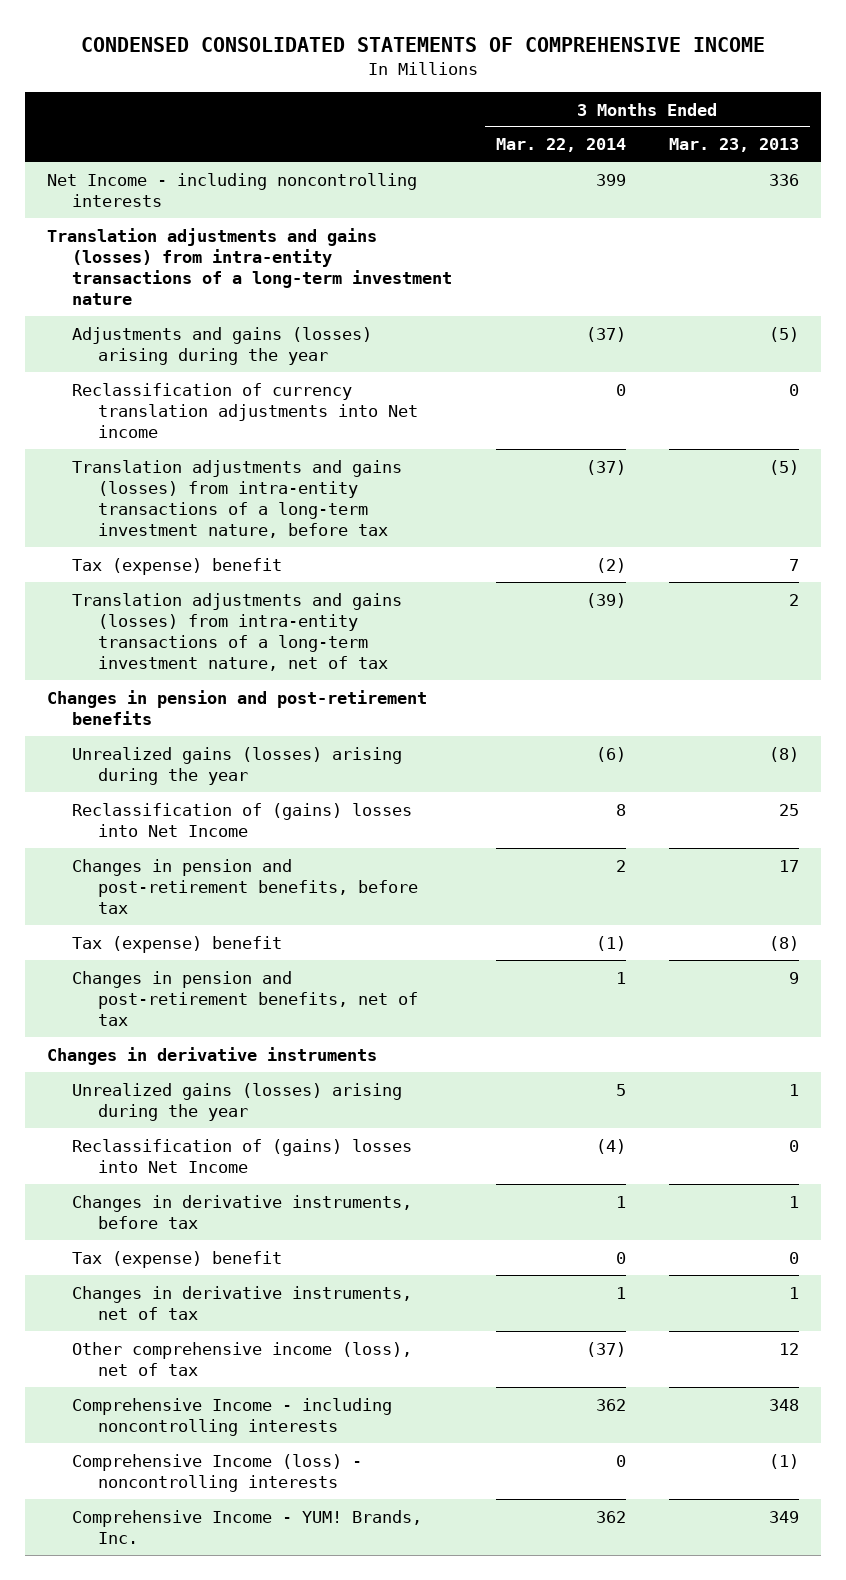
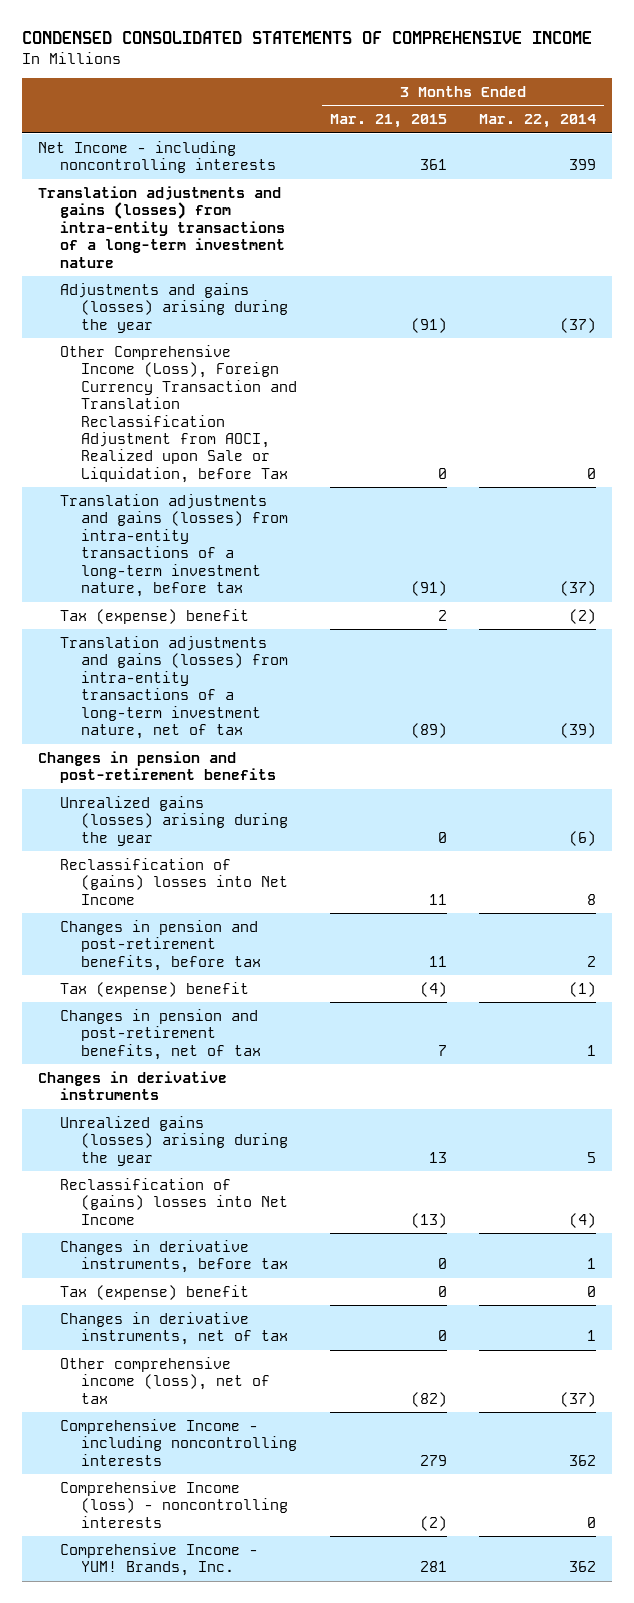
- | 3 Months Ended Mar. 22, 2014 | 3 Months Ended Mar. 23, 2013
+ | 3 Months Ended Mar. 21, 2015 | 3 Months Ended Mar. 22, 2014
- Reclassification of currency translation adjustments into Net income | 0 | 0
+ Other Comprehensive Income (Loss), Foreign Currency Transaction and Translation Reclassification Adjustment from AOCI, Realized upon Sale or Liquidation, before Tax | 0 | 0

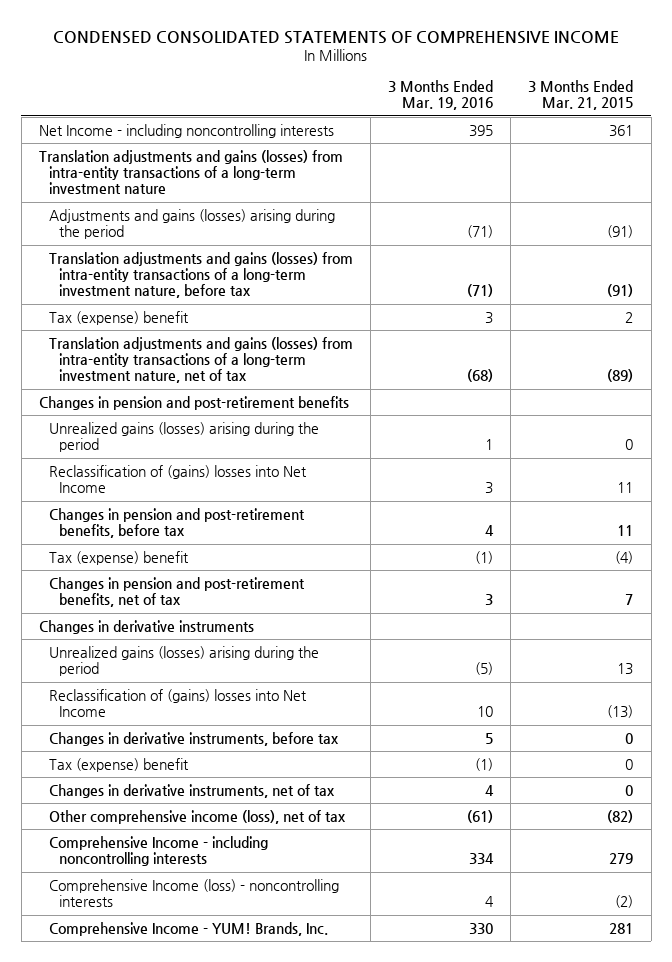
- | 3 Months Ended Mar. 21, 2015 | 3 Months Ended Mar. 22, 2014
+ | 3 Months Ended Mar. 19, 2016 | 3 Months Ended Mar. 21, 2015
- Adjustments and gains (losses) arising during the year | (91) | (37)
- Other Comprehensive Income (Loss), Foreign Currency Transaction and Translation Reclassification Adjustment from AOCI, Realized upon Sale or Liquidation, before Tax | 0 | 0
+ Adjustments and gains (losses) arising during the period | (71) | (91)
- Unrealized gains (losses) arising during the year | 0 | (6)
+ Unrealized gains (losses) arising during the period | 1 | 0
- Unrealized gains (losses) arising during the year | 13 | 5
+ Unrealized gains (losses) arising during the period | (5) | 13

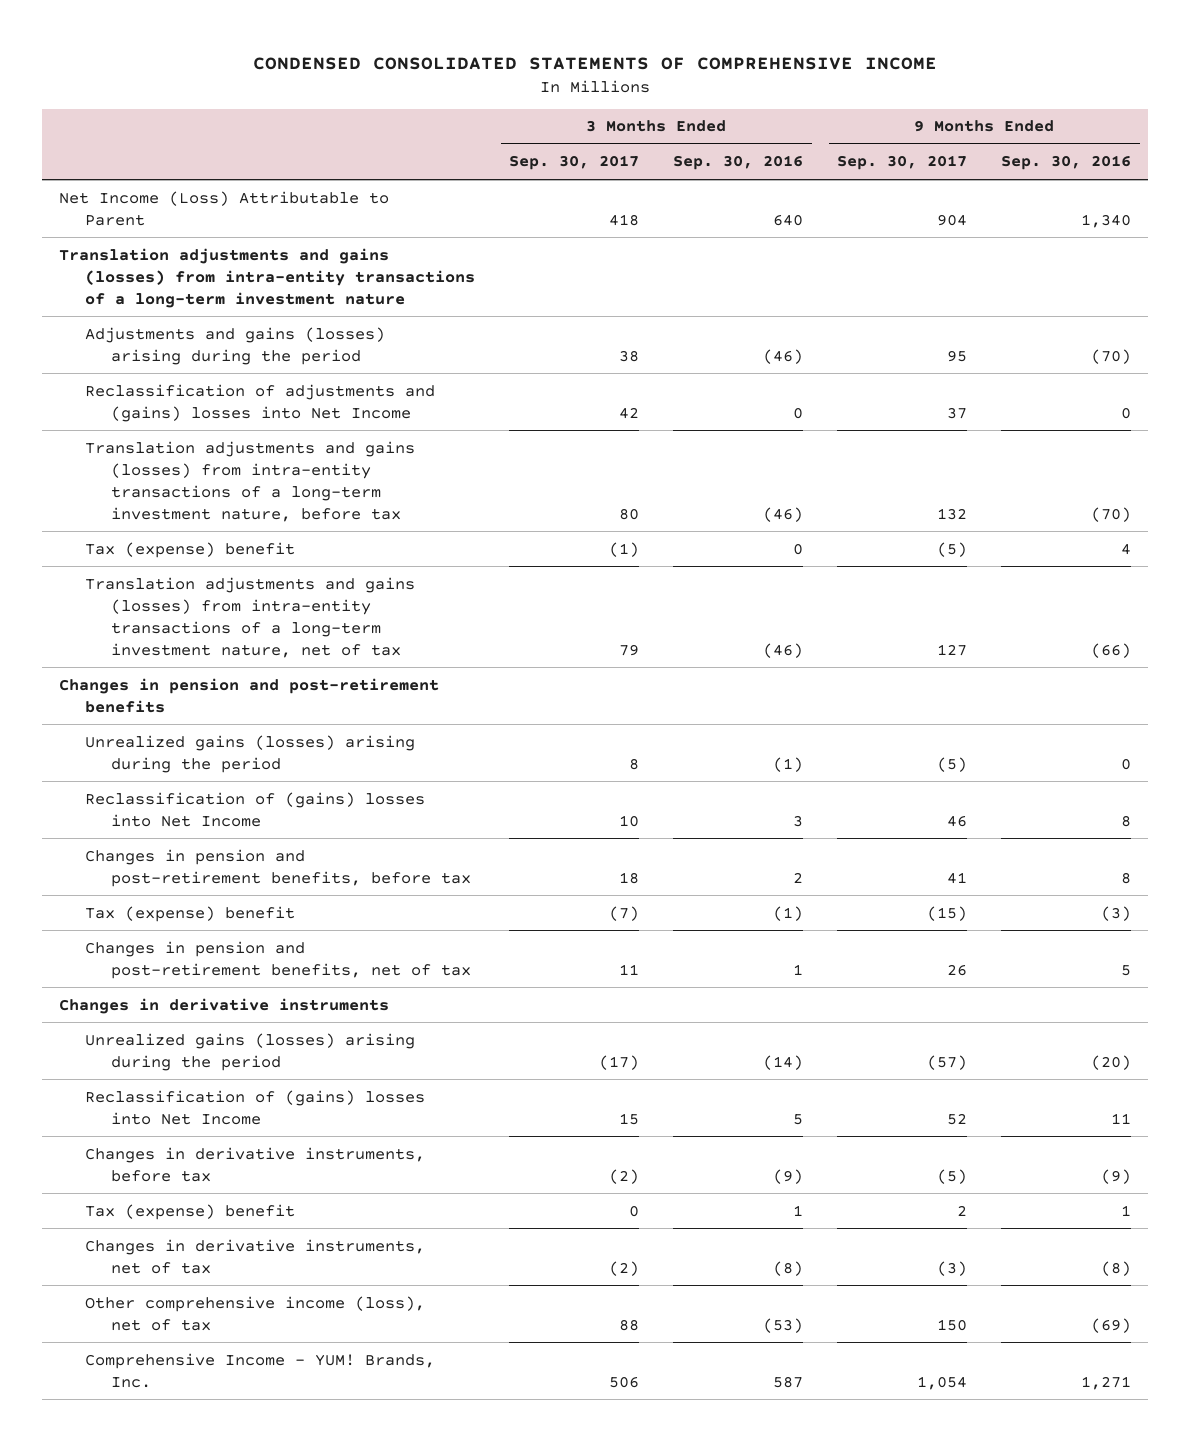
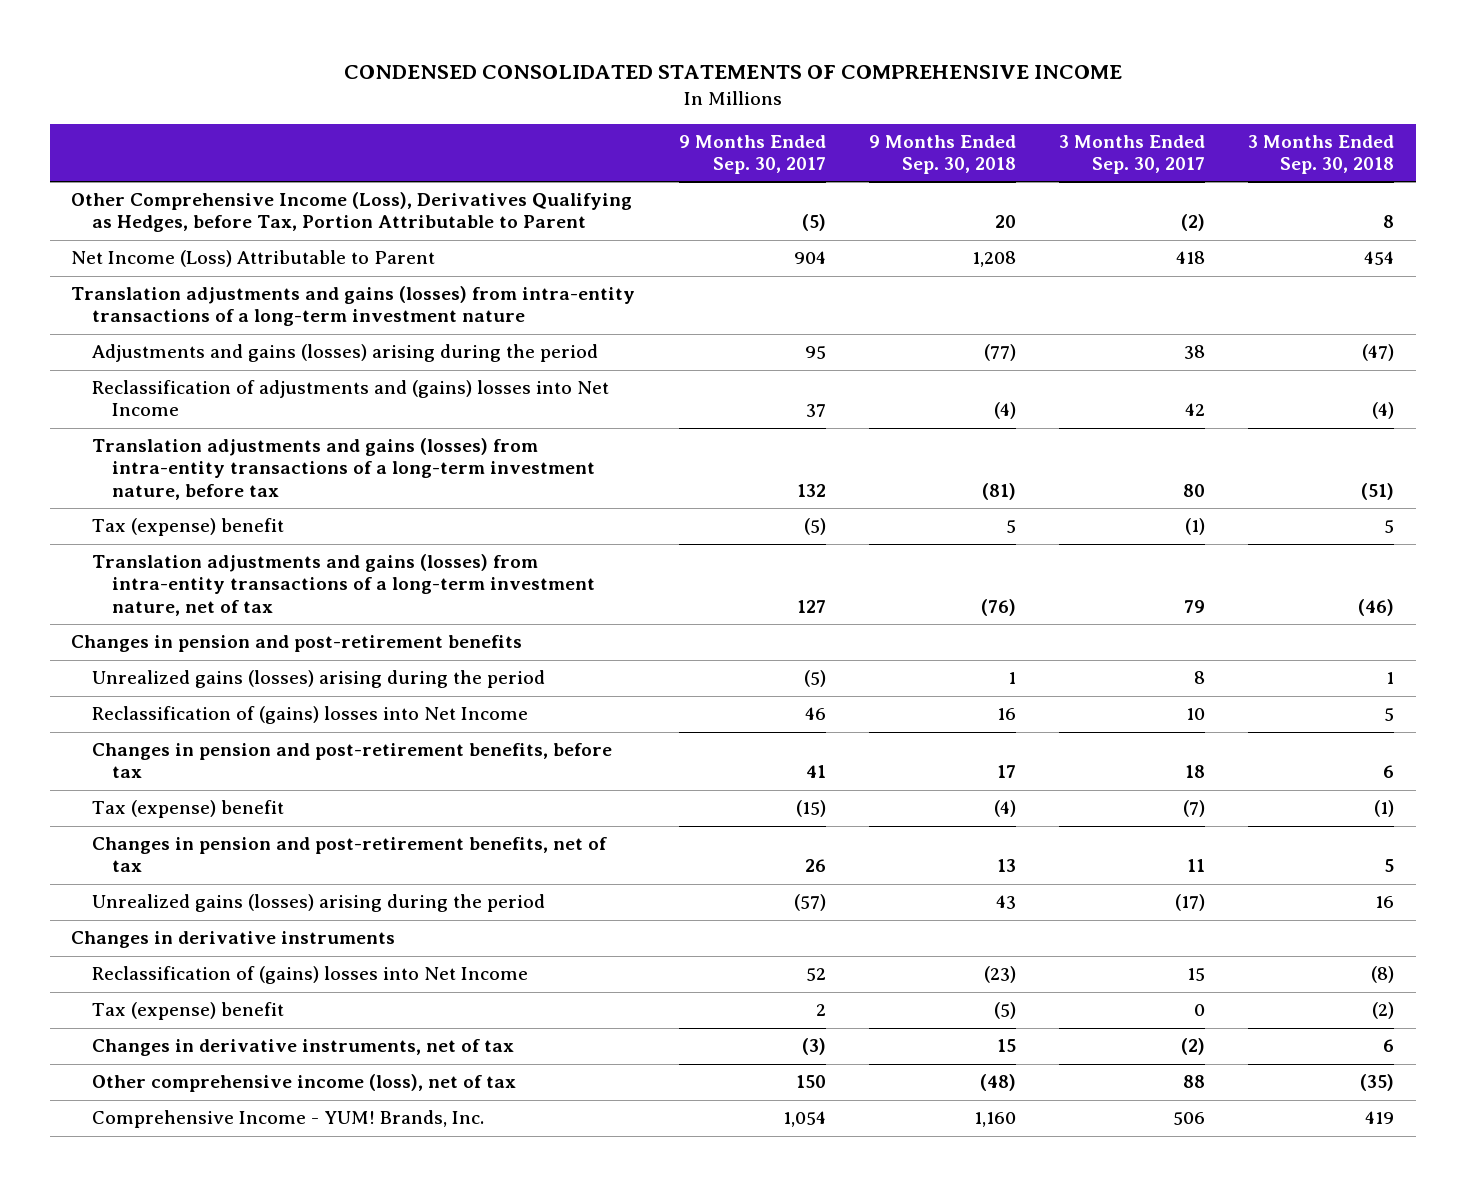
- | 3 Months Ended Sep. 30, 2017 | 3 Months Ended Sep. 30, 2016 | 9 Months Ended Sep. 30, 2017 | 9 Months Ended Sep. 30, 2016
+ | 9 Months Ended Sep. 30, 2017 | 9 Months Ended Sep. 30, 2018 | 3 Months Ended Sep. 30, 2017 | 3 Months Ended Sep. 30, 2018
+ Other Comprehensive Income (Loss), Derivatives Qualifying as Hedges, before Tax, Portion Attributable to Parent | (5) | 20 | (2) | 8
moved down: Changes in derivative instruments
- Changes in derivative instruments, before tax | (2) | (9) | (5) | (9)

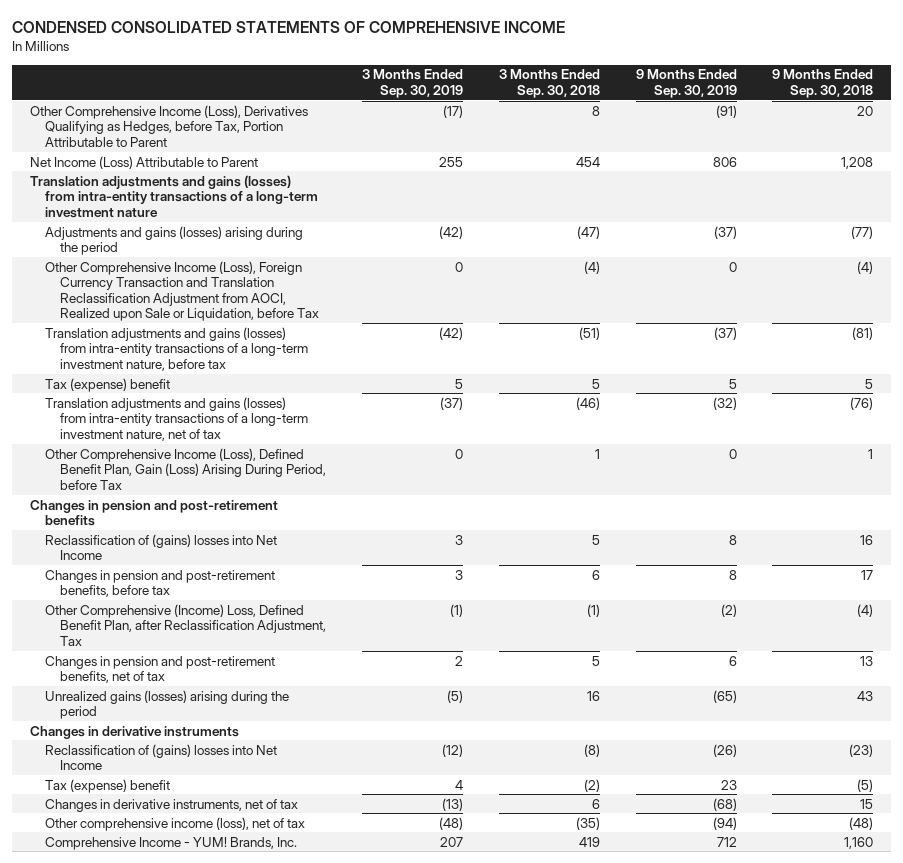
- | 9 Months Ended Sep. 30, 2017 | 9 Months Ended Sep. 30, 2018 | 3 Months Ended Sep. 30, 2017 | 3 Months Ended Sep. 30, 2018
+ | 3 Months Ended Sep. 30, 2019 | 3 Months Ended Sep. 30, 2018 | 9 Months Ended Sep. 30, 2019 | 9 Months Ended Sep. 30, 2018
- Reclassification of adjustments and (gains) losses into Net Income | 37 | (4) | 42 | (4)
+ Other Comprehensive Income (Loss), Foreign Currency Transaction and Translation Reclassification Adjustment from AOCI, Realized upon Sale or Liquidation, before Tax | 0 | (4) | 0 | (4)
+ Other Comprehensive Income (Loss), Defined Benefit Plan, Gain (Loss) Arising During Period, before Tax | 0 | 1 | 0 | 1
- Unrealized gains (losses) arising during the period | (5) | 1 | 8 | 1
- Tax (expense) benefit | (15) | (4) | (7) | (1)
+ Other Comprehensive (Income) Loss, Defined Benefit Plan, after Reclassification Adjustment, Tax | (1) | (1) | (2) | (4)

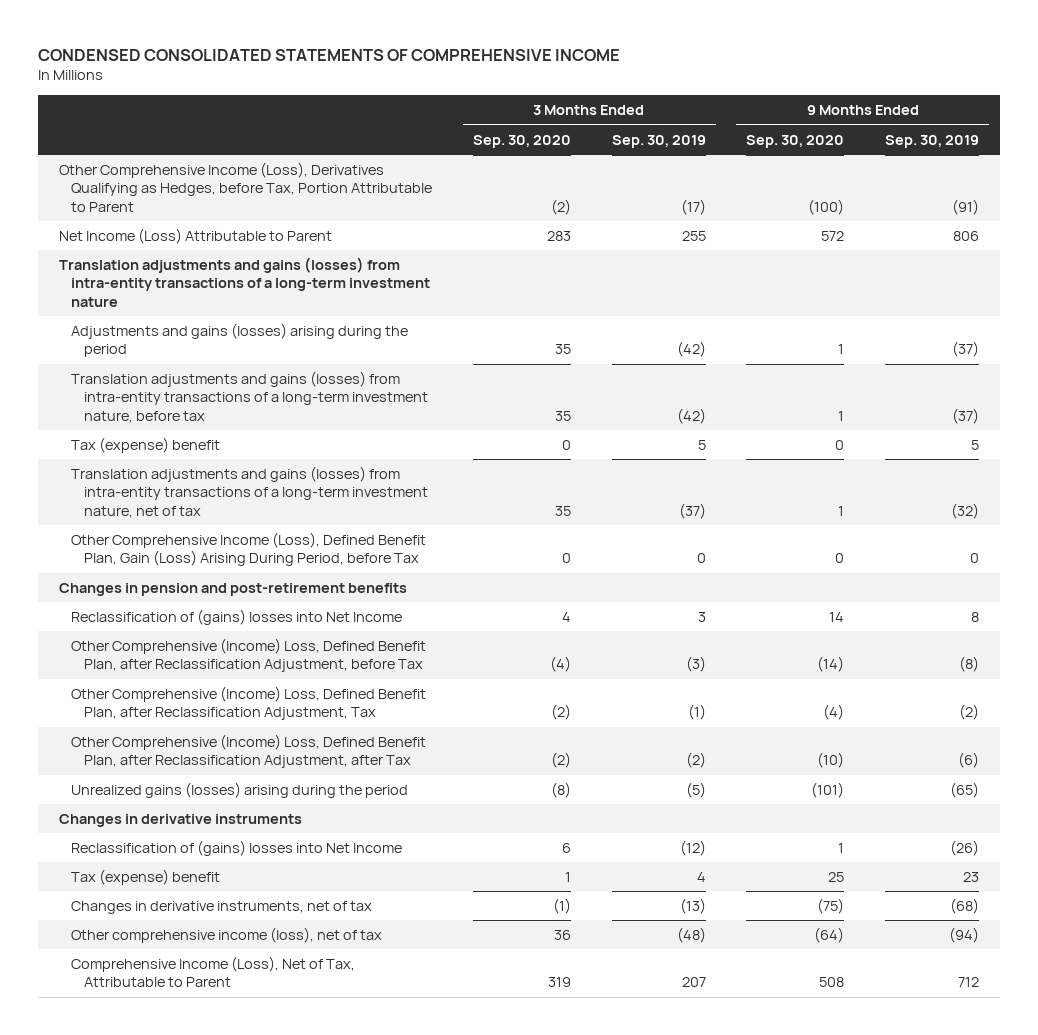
- | 3 Months Ended Sep. 30, 2019 | 3 Months Ended Sep. 30, 2018 | 9 Months Ended Sep. 30, 2019 | 9 Months Ended Sep. 30, 2018
+ | 3 Months Ended Sep. 30, 2020 | 3 Months Ended Sep. 30, 2019 | 9 Months Ended Sep. 30, 2020 | 9 Months Ended Sep. 30, 2019
- Other Comprehensive Income (Loss), Foreign Currency Transaction and Translation Reclassification Adjustment from AOCI, Realized upon Sale or Liquidation, before Tax | 0 | (4) | 0 | (4)
- Changes in pension and post-retirement benefits, before tax | 3 | 6 | 8 | 17
+ Other Comprehensive (Income) Loss, Defined Benefit Plan, after Reclassification Adjustment, before Tax | (4) | (3) | (14) | (8)
- Changes in pension and post-retirement benefits, net of tax | 2 | 5 | 6 | 13
+ Other Comprehensive (Income) Loss, Defined Benefit Plan, after Reclassification Adjustment, after Tax | (2) | (2) | (10) | (6)
- Comprehensive Income - YUM! Brands, Inc. | 207 | 419 | 712 | 1,160
+ Comprehensive Income (Loss), Net of Tax, Attributable to Parent | 319 | 207 | 508 | 712

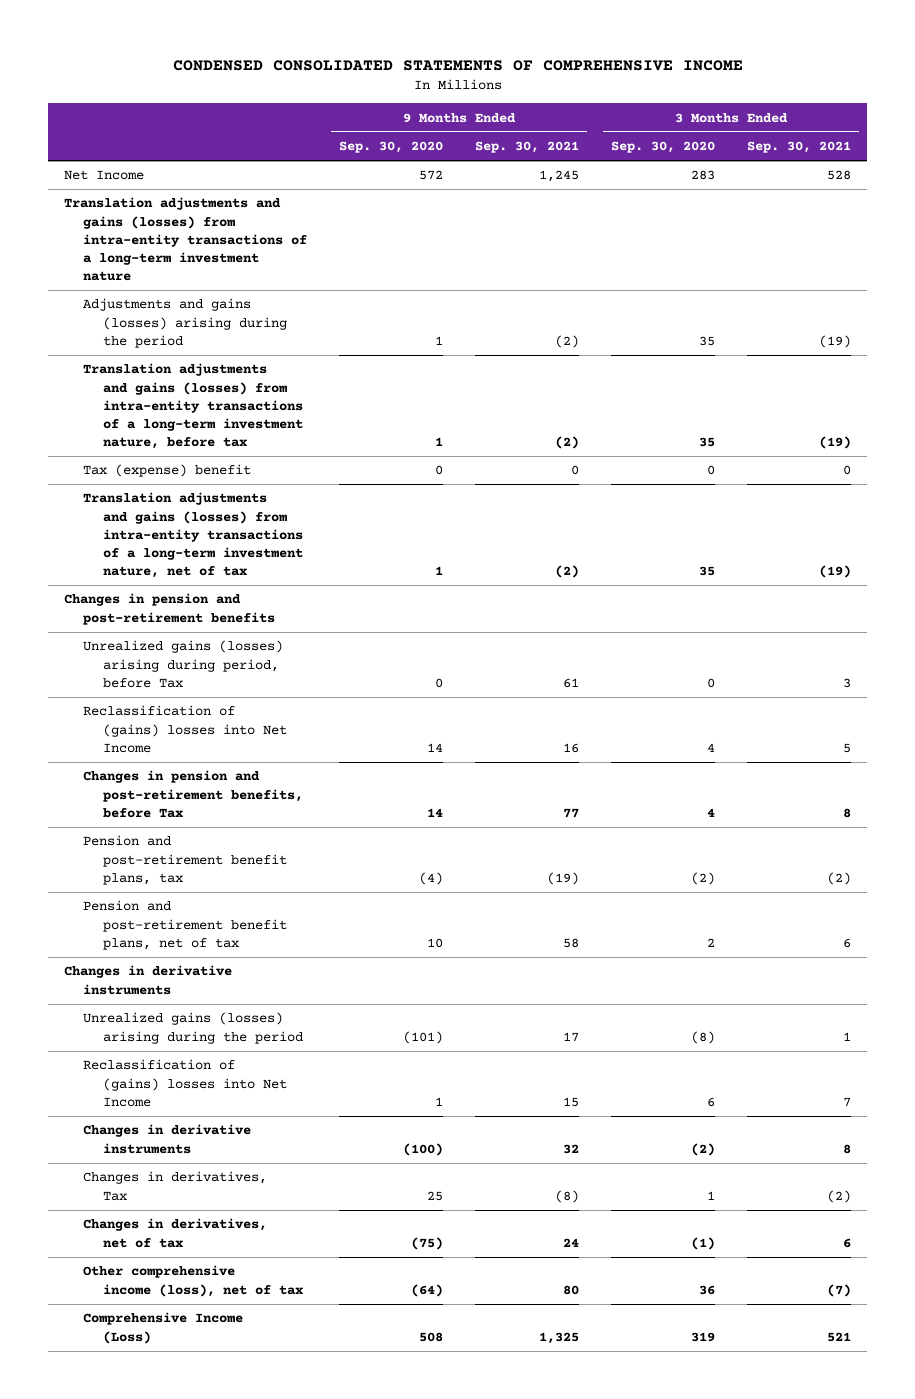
- | 3 Months Ended Sep. 30, 2020 | 3 Months Ended Sep. 30, 2019 | 9 Months Ended Sep. 30, 2020 | 9 Months Ended Sep. 30, 2019
+ | 9 Months Ended Sep. 30, 2020 | 9 Months Ended Sep. 30, 2021 | 3 Months Ended Sep. 30, 2020 | 3 Months Ended Sep. 30, 2021
- Other Comprehensive Income (Loss), Derivatives Qualifying as Hedges, before Tax, Portion Attributable to Parent | (2) | (17) | (100) | (91)
- Net Income (Loss) Attributable to Parent | 283 | 255 | 572 | 806
+ Net Income | 572 | 1,245 | 283 | 528
- Other Comprehensive Income (Loss), Defined Benefit Plan, Gain (Loss) Arising During Period, before Tax | 0 | 0 | 0 | 0
+ Unrealized gains (losses) arising during period, before Tax | 0 | 61 | 0 | 3
- Other Comprehensive (Income) Loss, Defined Benefit Plan, after Reclassification Adjustment, before Tax | (4) | (3) | (14) | (8)
- Other Comprehensive (Income) Loss, Defined Benefit Plan, after Reclassification Adjustment, Tax | (2) | (1) | (4) | (2)
- Other Comprehensive (Income) Loss, Defined Benefit Plan, after Reclassification Adjustment, after Tax | (2) | (2) | (10) | (6)
+ Changes in pension and post-retirement benefits, before Tax | 14 | 77 | 4 | 8
+ Pension and post-retirement benefit plans, tax | (4) | (19) | (2) | (2)
+ Pension and post-retirement benefit plans, net of tax | 10 | 58 | 2 | 6
moved down: Unrealized gains (losses) arising during the period | (101) | 17 | (8) | 1
- Tax (expense) benefit | 1 | 4 | 25 | 23
- Changes in derivative instruments, net of tax | (1) | (13) | (75) | (68)
+ Changes in derivative instruments | (100) | 32 | (2) | 8
+ Changes in derivatives, Tax | 25 | (8) | 1 | (2)
+ Changes in derivatives, net of tax | (75) | 24 | (1) | 6
- Comprehensive Income (Loss), Net of Tax, Attributable to Parent | 319 | 207 | 508 | 712
+ Comprehensive Income (Loss) | 508 | 1,325 | 319 | 521

